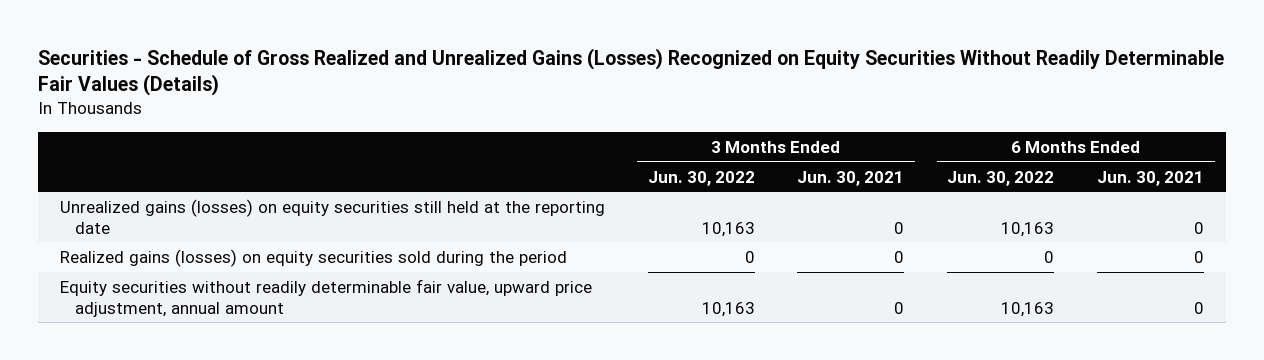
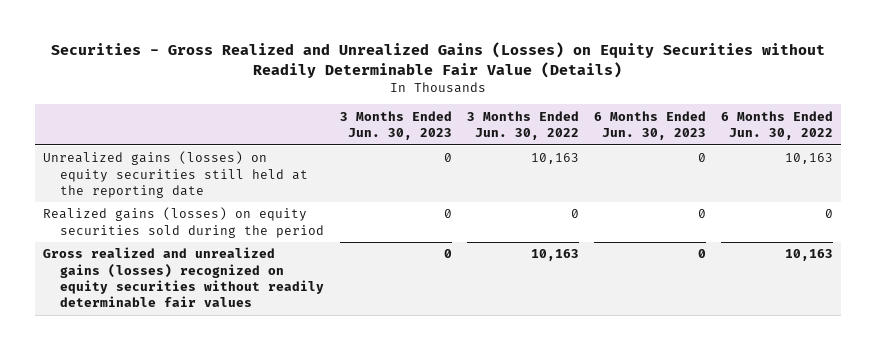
- Securities - Schedule of Gross Realized and Unrealized Gains (Losses) Recognized on Equity Securities Without Readily Determinable Fair Values (Details)
+ Securities - Gross Realized and Unrealized Gains (Losses) on Equity Securities without Readily Determinable Fair Value (Details)
- | 3 Months Ended Jun. 30, 2022 | 3 Months Ended Jun. 30, 2021 | 6 Months Ended Jun. 30, 2022 | 6 Months Ended Jun. 30, 2021
+ | 3 Months Ended Jun. 30, 2023 | 3 Months Ended Jun. 30, 2022 | 6 Months Ended Jun. 30, 2023 | 6 Months Ended Jun. 30, 2022
- Equity securities without readily determinable fair value, upward price adjustment, annual amount | 10,163 | 0 | 10,163 | 0
+ Gross realized and unrealized gains (losses) recognized on equity securities without readily determinable fair values | 0 | 10,163 | 0 | 10,163

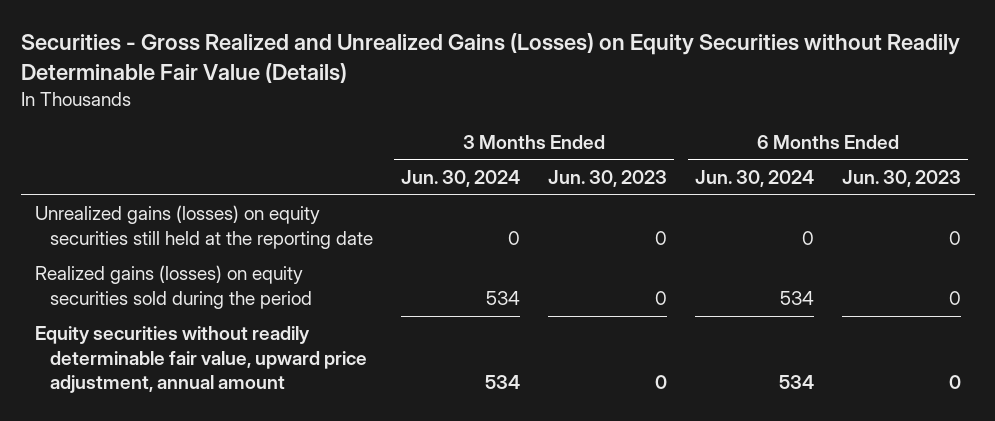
- | 3 Months Ended Jun. 30, 2023 | 3 Months Ended Jun. 30, 2022 | 6 Months Ended Jun. 30, 2023 | 6 Months Ended Jun. 30, 2022
+ | 3 Months Ended Jun. 30, 2024 | 3 Months Ended Jun. 30, 2023 | 6 Months Ended Jun. 30, 2024 | 6 Months Ended Jun. 30, 2023
- Gross realized and unrealized gains (losses) recognized on equity securities without readily determinable fair values | 0 | 10,163 | 0 | 10,163
+ Equity securities without readily determinable fair value, upward price adjustment, annual amount | 534 | 0 | 534 | 0

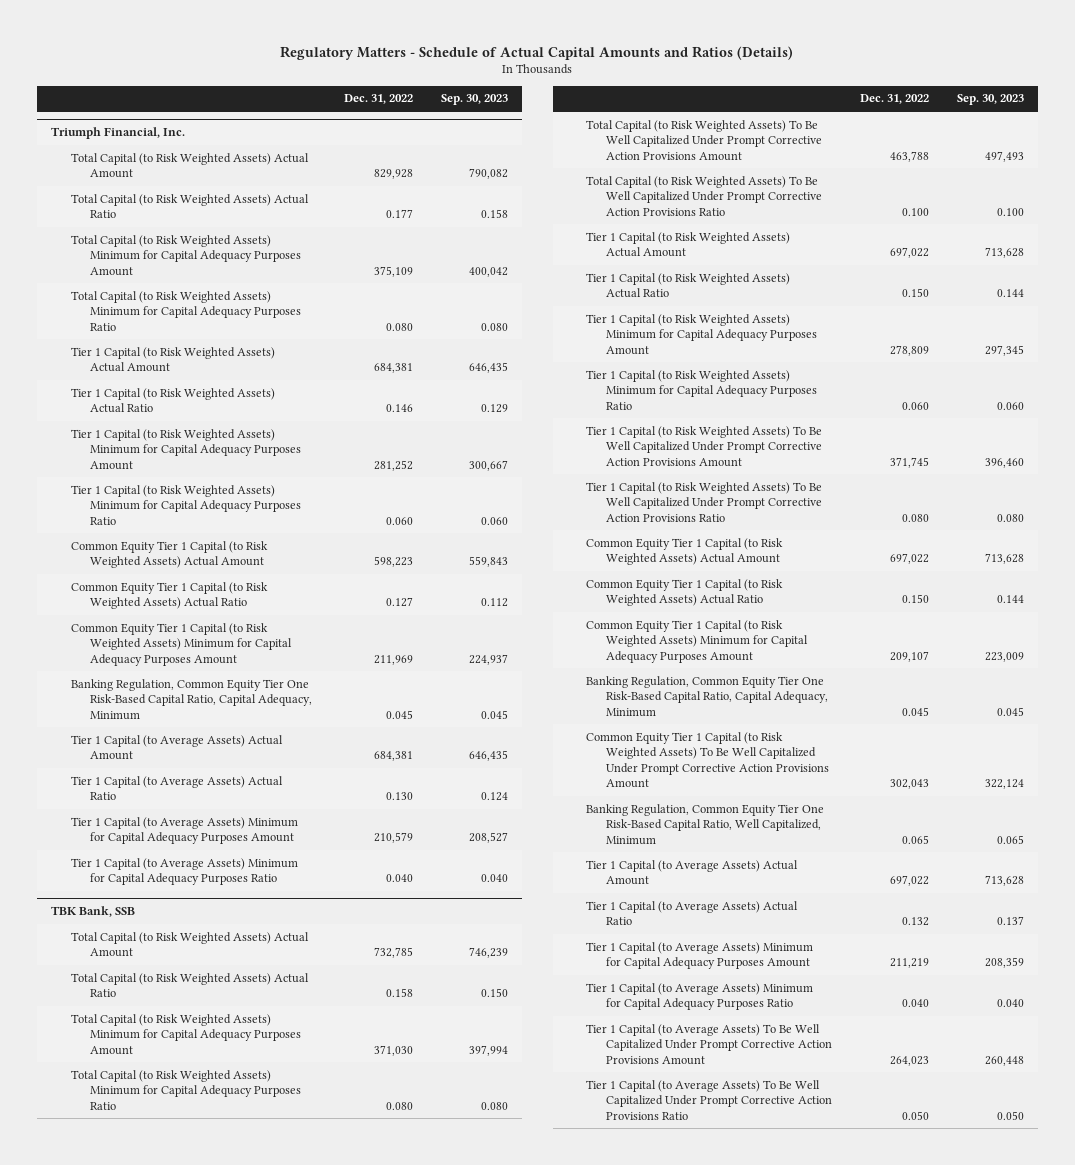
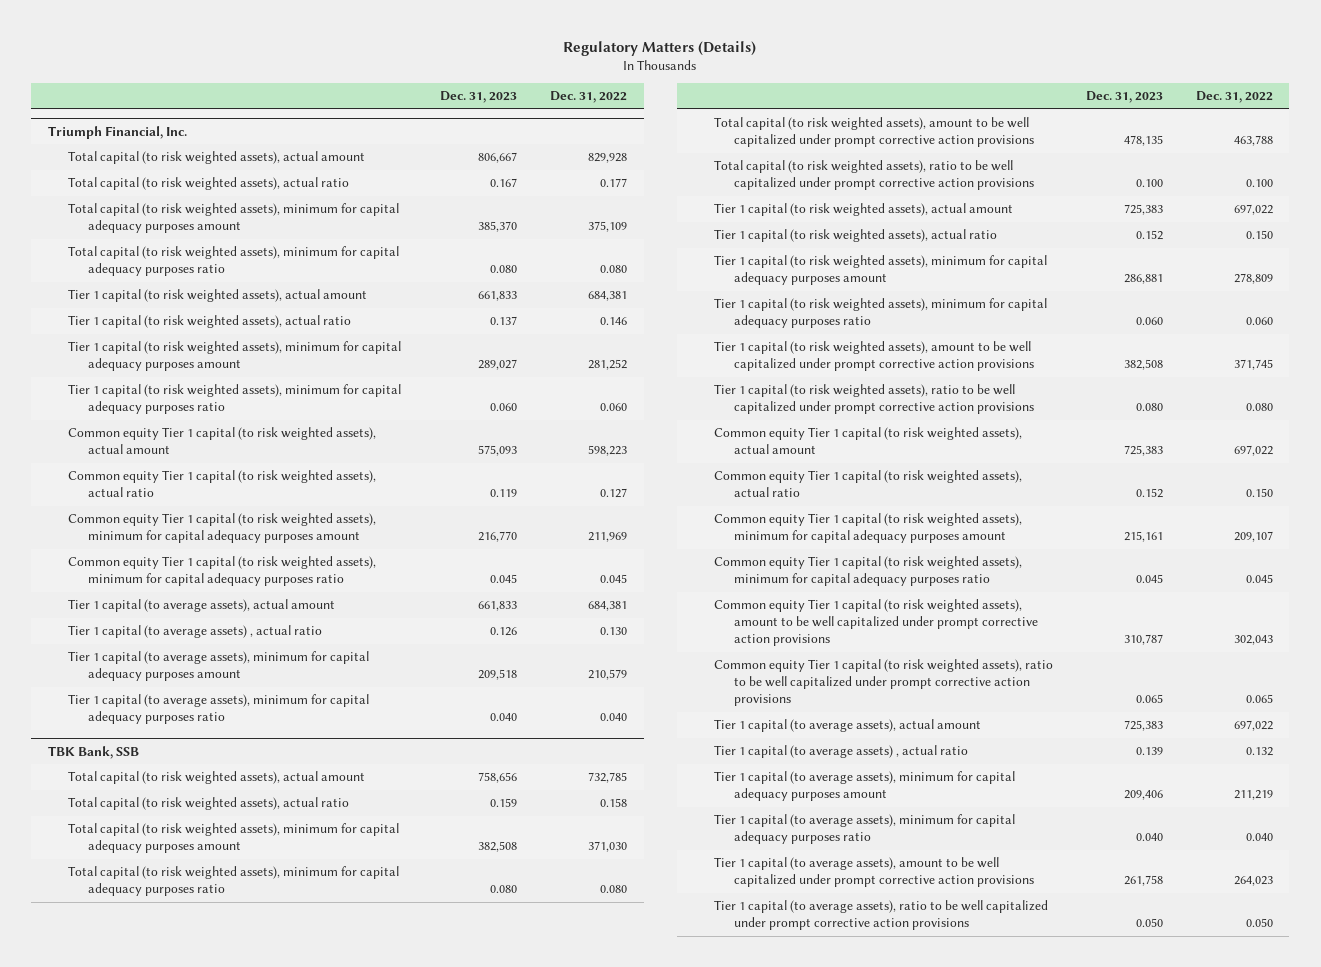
- Regulatory Matters - Schedule of Actual Capital Amounts and Ratios (Details)
+ Regulatory Matters (Details)
- | Dec. 31, 2022 | Sep. 30, 2023
+ | Dec. 31, 2023 | Dec. 31, 2022
@ Triumph Financial, Inc.
- Total Capital (to Risk Weighted Assets) Actual Amount | 829,928 | 790,082
- Total Capital (to Risk Weighted Assets) Actual Ratio | 0.177 | 0.158
- Total Capital (to Risk Weighted Assets) Minimum for Capital Adequacy Purposes Amount | 375,109 | 400,042
- Total Capital (to Risk Weighted Assets) Minimum for Capital Adequacy Purposes Ratio | 0.080 | 0.080
- Tier 1 Capital (to Risk Weighted Assets) Actual Amount | 684,381 | 646,435
- Tier 1 Capital (to Risk Weighted Assets) Actual Ratio | 0.146 | 0.129
- Tier 1 Capital (to Risk Weighted Assets) Minimum for Capital Adequacy Purposes Amount | 281,252 | 300,667
- Tier 1 Capital (to Risk Weighted Assets) Minimum for Capital Adequacy Purposes Ratio | 0.060 | 0.060
- Common Equity Tier 1 Capital (to Risk Weighted Assets) Actual Amount | 598,223 | 559,843
- Common Equity Tier 1 Capital (to Risk Weighted Assets) Actual Ratio | 0.127 | 0.112
- Common Equity Tier 1 Capital (to Risk Weighted Assets) Minimum for Capital Adequacy Purposes Amount | 211,969 | 224,937
- Banking Regulation, Common Equity Tier One Risk-Based Capital Ratio, Capital Adequacy, Minimum | 0.045 | 0.045
- Tier 1 Capital (to Average Assets) Actual Amount | 684,381 | 646,435
- Tier 1 Capital (to Average Assets) Actual Ratio | 0.130 | 0.124
- Tier 1 Capital (to Average Assets) Minimum for Capital Adequacy Purposes Amount | 210,579 | 208,527
- Tier 1 Capital (to Average Assets) Minimum for Capital Adequacy Purposes Ratio | 0.040 | 0.040
+ Total capital (to risk weighted assets), actual amount | 806,667 | 829,928
+ Total capital (to risk weighted assets), actual ratio | 0.167 | 0.177
+ Total capital (to risk weighted assets), minimum for capital adequacy purposes amount | 385,370 | 375,109
+ Total capital (to risk weighted assets), minimum for capital adequacy purposes ratio | 0.080 | 0.080
+ Tier 1 capital (to risk weighted assets), actual amount | 661,833 | 684,381
+ Tier 1 capital (to risk weighted assets), actual ratio | 0.137 | 0.146
+ Tier 1 capital (to risk weighted assets), minimum for capital adequacy purposes amount | 289,027 | 281,252
+ Tier 1 capital (to risk weighted assets), minimum for capital adequacy purposes ratio | 0.060 | 0.060
+ Common equity Tier 1 capital (to risk weighted assets), actual amount | 575,093 | 598,223
+ Common equity Tier 1 capital (to risk weighted assets), actual ratio | 0.119 | 0.127
+ Common equity Tier 1 capital (to risk weighted assets), minimum for capital adequacy purposes amount | 216,770 | 211,969
+ Common equity Tier 1 capital (to risk weighted assets), minimum for capital adequacy purposes ratio | 0.045 | 0.045
+ Tier 1 capital (to average assets), actual amount | 661,833 | 684,381
+ Tier 1 capital (to average assets) , actual ratio | 0.126 | 0.130
+ Tier 1 capital (to average assets), minimum for capital adequacy purposes amount | 209,518 | 210,579
+ Tier 1 capital (to average assets), minimum for capital adequacy purposes ratio | 0.040 | 0.040
@ TBK Bank, SSB
- Total Capital (to Risk Weighted Assets) Actual Amount | 732,785 | 746,239
- Total Capital (to Risk Weighted Assets) Actual Ratio | 0.158 | 0.150
- Total Capital (to Risk Weighted Assets) Minimum for Capital Adequacy Purposes Amount | 371,030 | 397,994
- Total Capital (to Risk Weighted Assets) Minimum for Capital Adequacy Purposes Ratio | 0.080 | 0.080
- Total Capital (to Risk Weighted Assets) To Be Well Capitalized Under Prompt Corrective Action Provisions Amount | 463,788 | 497,493
- Total Capital (to Risk Weighted Assets) To Be Well Capitalized Under Prompt Corrective Action Provisions Ratio | 0.100 | 0.100
- Tier 1 Capital (to Risk Weighted Assets) Actual Amount | 697,022 | 713,628
- Tier 1 Capital (to Risk Weighted Assets) Actual Ratio | 0.150 | 0.144
- Tier 1 Capital (to Risk Weighted Assets) Minimum for Capital Adequacy Purposes Amount | 278,809 | 297,345
- Tier 1 Capital (to Risk Weighted Assets) Minimum for Capital Adequacy Purposes Ratio | 0.060 | 0.060
- Tier 1 Capital (to Risk Weighted Assets) To Be Well Capitalized Under Prompt Corrective Action Provisions Amount | 371,745 | 396,460
- Tier 1 Capital (to Risk Weighted Assets) To Be Well Capitalized Under Prompt Corrective Action Provisions Ratio | 0.080 | 0.080
- Common Equity Tier 1 Capital (to Risk Weighted Assets) Actual Amount | 697,022 | 713,628
- Common Equity Tier 1 Capital (to Risk Weighted Assets) Actual Ratio | 0.150 | 0.144
- Common Equity Tier 1 Capital (to Risk Weighted Assets) Minimum for Capital Adequacy Purposes Amount | 209,107 | 223,009
- Banking Regulation, Common Equity Tier One Risk-Based Capital Ratio, Capital Adequacy, Minimum | 0.045 | 0.045
- Common Equity Tier 1 Capital (to Risk Weighted Assets) To Be Well Capitalized Under Prompt Corrective Action Provisions Amount | 302,043 | 322,124
- Banking Regulation, Common Equity Tier One Risk-Based Capital Ratio, Well Capitalized, Minimum | 0.065 | 0.065
- Tier 1 Capital (to Average Assets) Actual Amount | 697,022 | 713,628
- Tier 1 Capital (to Average Assets) Actual Ratio | 0.132 | 0.137
- Tier 1 Capital (to Average Assets) Minimum for Capital Adequacy Purposes Amount | 211,219 | 208,359
- Tier 1 Capital (to Average Assets) Minimum for Capital Adequacy Purposes Ratio | 0.040 | 0.040
- Tier 1 Capital (to Average Assets) To Be Well Capitalized Under Prompt Corrective Action Provisions Amount | 264,023 | 260,448
- Tier 1 Capital (to Average Assets) To Be Well Capitalized Under Prompt Corrective Action Provisions Ratio | 0.050 | 0.050
+ Total capital (to risk weighted assets), actual amount | 758,656 | 732,785
+ Total capital (to risk weighted assets), actual ratio | 0.159 | 0.158
+ Total capital (to risk weighted assets), minimum for capital adequacy purposes amount | 382,508 | 371,030
+ Total capital (to risk weighted assets), minimum for capital adequacy purposes ratio | 0.080 | 0.080
+ Total capital (to risk weighted assets), amount to be well capitalized under prompt corrective action provisions | 478,135 | 463,788
+ Total capital (to risk weighted assets), ratio to be well capitalized under prompt corrective action provisions | 0.100 | 0.100
+ Tier 1 capital (to risk weighted assets), actual amount | 725,383 | 697,022
+ Tier 1 capital (to risk weighted assets), actual ratio | 0.152 | 0.150
+ Tier 1 capital (to risk weighted assets), minimum for capital adequacy purposes amount | 286,881 | 278,809
+ Tier 1 capital (to risk weighted assets), minimum for capital adequacy purposes ratio | 0.060 | 0.060
+ Tier 1 capital (to risk weighted assets), amount to be well capitalized under prompt corrective action provisions | 382,508 | 371,745
+ Tier 1 capital (to risk weighted assets), ratio to be well capitalized under prompt corrective action provisions | 0.080 | 0.080
+ Common equity Tier 1 capital (to risk weighted assets), actual amount | 725,383 | 697,022
+ Common equity Tier 1 capital (to risk weighted assets), actual ratio | 0.152 | 0.150
+ Common equity Tier 1 capital (to risk weighted assets), minimum for capital adequacy purposes amount | 215,161 | 209,107
+ Common equity Tier 1 capital (to risk weighted assets), minimum for capital adequacy purposes ratio | 0.045 | 0.045
+ Common equity Tier 1 capital (to risk weighted assets), amount to be well capitalized under prompt corrective action provisions | 310,787 | 302,043
+ Common equity Tier 1 capital (to risk weighted assets), ratio to be well capitalized under prompt corrective action provisions | 0.065 | 0.065
+ Tier 1 capital (to average assets), actual amount | 725,383 | 697,022
+ Tier 1 capital (to average assets) , actual ratio | 0.139 | 0.132
+ Tier 1 capital (to average assets), minimum for capital adequacy purposes amount | 209,406 | 211,219
+ Tier 1 capital (to average assets), minimum for capital adequacy purposes ratio | 0.040 | 0.040
+ Tier 1 capital (to average assets), amount to be well capitalized under prompt corrective action provisions | 261,758 | 264,023
+ Tier 1 capital (to average assets), ratio to be well capitalized under prompt corrective action provisions | 0.050 | 0.050

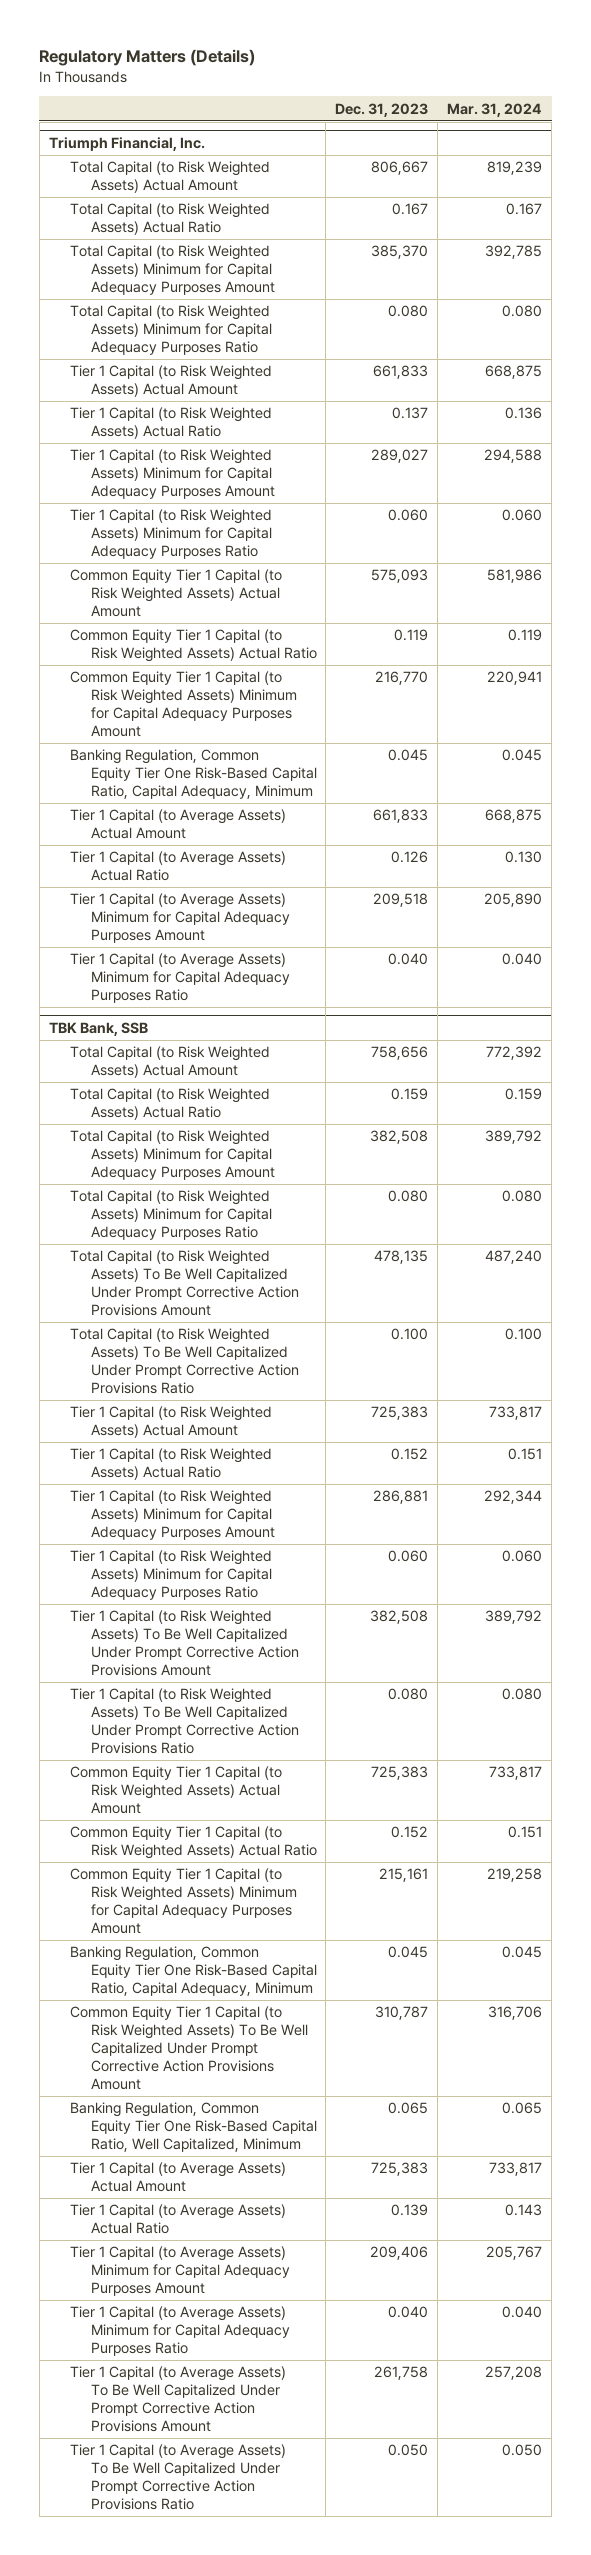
- | Dec. 31, 2023 | Dec. 31, 2022
+ | Dec. 31, 2023 | Mar. 31, 2024
@ Triumph Financial, Inc.
- Total capital (to risk weighted assets), actual amount | 806,667 | 829,928
- Total capital (to risk weighted assets), actual ratio | 0.167 | 0.177
- Total capital (to risk weighted assets), minimum for capital adequacy purposes amount | 385,370 | 375,109
- Total capital (to risk weighted assets), minimum for capital adequacy purposes ratio | 0.080 | 0.080
- Tier 1 capital (to risk weighted assets), actual amount | 661,833 | 684,381
- Tier 1 capital (to risk weighted assets), actual ratio | 0.137 | 0.146
- Tier 1 capital (to risk weighted assets), minimum for capital adequacy purposes amount | 289,027 | 281,252
- Tier 1 capital (to risk weighted assets), minimum for capital adequacy purposes ratio | 0.060 | 0.060
- Common equity Tier 1 capital (to risk weighted assets), actual amount | 575,093 | 598,223
- Common equity Tier 1 capital (to risk weighted assets), actual ratio | 0.119 | 0.127
- Common equity Tier 1 capital (to risk weighted assets), minimum for capital adequacy purposes amount | 216,770 | 211,969
- Common equity Tier 1 capital (to risk weighted assets), minimum for capital adequacy purposes ratio | 0.045 | 0.045
- Tier 1 capital (to average assets), actual amount | 661,833 | 684,381
- Tier 1 capital (to average assets) , actual ratio | 0.126 | 0.130
- Tier 1 capital (to average assets), minimum for capital adequacy purposes amount | 209,518 | 210,579
- Tier 1 capital (to average assets), minimum for capital adequacy purposes ratio | 0.040 | 0.040
+ Total Capital (to Risk Weighted Assets) Actual Amount | 806,667 | 819,239
+ Total Capital (to Risk Weighted Assets) Actual Ratio | 0.167 | 0.167
+ Total Capital (to Risk Weighted Assets) Minimum for Capital Adequacy Purposes Amount | 385,370 | 392,785
+ Total Capital (to Risk Weighted Assets) Minimum for Capital Adequacy Purposes Ratio | 0.080 | 0.080
+ Tier 1 Capital (to Risk Weighted Assets) Actual Amount | 661,833 | 668,875
+ Tier 1 Capital (to Risk Weighted Assets) Actual Ratio | 0.137 | 0.136
+ Tier 1 Capital (to Risk Weighted Assets) Minimum for Capital Adequacy Purposes Amount | 289,027 | 294,588
+ Tier 1 Capital (to Risk Weighted Assets) Minimum for Capital Adequacy Purposes Ratio | 0.060 | 0.060
+ Common Equity Tier 1 Capital (to Risk Weighted Assets) Actual Amount | 575,093 | 581,986
+ Common Equity Tier 1 Capital (to Risk Weighted Assets) Actual Ratio | 0.119 | 0.119
+ Common Equity Tier 1 Capital (to Risk Weighted Assets) Minimum for Capital Adequacy Purposes Amount | 216,770 | 220,941
+ Banking Regulation, Common Equity Tier One Risk-Based Capital Ratio, Capital Adequacy, Minimum | 0.045 | 0.045
+ Tier 1 Capital (to Average Assets) Actual Amount | 661,833 | 668,875
+ Tier 1 Capital (to Average Assets) Actual Ratio | 0.126 | 0.130
+ Tier 1 Capital (to Average Assets) Minimum for Capital Adequacy Purposes Amount | 209,518 | 205,890
+ Tier 1 Capital (to Average Assets) Minimum for Capital Adequacy Purposes Ratio | 0.040 | 0.040
@ TBK Bank, SSB
- Total capital (to risk weighted assets), actual amount | 758,656 | 732,785
- Total capital (to risk weighted assets), actual ratio | 0.159 | 0.158
- Total capital (to risk weighted assets), minimum for capital adequacy purposes amount | 382,508 | 371,030
- Total capital (to risk weighted assets), minimum for capital adequacy purposes ratio | 0.080 | 0.080
- Total capital (to risk weighted assets), amount to be well capitalized under prompt corrective action provisions | 478,135 | 463,788
- Total capital (to risk weighted assets), ratio to be well capitalized under prompt corrective action provisions | 0.100 | 0.100
- Tier 1 capital (to risk weighted assets), actual amount | 725,383 | 697,022
- Tier 1 capital (to risk weighted assets), actual ratio | 0.152 | 0.150
- Tier 1 capital (to risk weighted assets), minimum for capital adequacy purposes amount | 286,881 | 278,809
- Tier 1 capital (to risk weighted assets), minimum for capital adequacy purposes ratio | 0.060 | 0.060
- Tier 1 capital (to risk weighted assets), amount to be well capitalized under prompt corrective action provisions | 382,508 | 371,745
- Tier 1 capital (to risk weighted assets), ratio to be well capitalized under prompt corrective action provisions | 0.080 | 0.080
- Common equity Tier 1 capital (to risk weighted assets), actual amount | 725,383 | 697,022
- Common equity Tier 1 capital (to risk weighted assets), actual ratio | 0.152 | 0.150
- Common equity Tier 1 capital (to risk weighted assets), minimum for capital adequacy purposes amount | 215,161 | 209,107
- Common equity Tier 1 capital (to risk weighted assets), minimum for capital adequacy purposes ratio | 0.045 | 0.045
- Common equity Tier 1 capital (to risk weighted assets), amount to be well capitalized under prompt corrective action provisions | 310,787 | 302,043
- Common equity Tier 1 capital (to risk weighted assets), ratio to be well capitalized under prompt corrective action provisions | 0.065 | 0.065
- Tier 1 capital (to average assets), actual amount | 725,383 | 697,022
- Tier 1 capital (to average assets) , actual ratio | 0.139 | 0.132
- Tier 1 capital (to average assets), minimum for capital adequacy purposes amount | 209,406 | 211,219
- Tier 1 capital (to average assets), minimum for capital adequacy purposes ratio | 0.040 | 0.040
- Tier 1 capital (to average assets), amount to be well capitalized under prompt corrective action provisions | 261,758 | 264,023
- Tier 1 capital (to average assets), ratio to be well capitalized under prompt corrective action provisions | 0.050 | 0.050
+ Total Capital (to Risk Weighted Assets) Actual Amount | 758,656 | 772,392
+ Total Capital (to Risk Weighted Assets) Actual Ratio | 0.159 | 0.159
+ Total Capital (to Risk Weighted Assets) Minimum for Capital Adequacy Purposes Amount | 382,508 | 389,792
+ Total Capital (to Risk Weighted Assets) Minimum for Capital Adequacy Purposes Ratio | 0.080 | 0.080
+ Total Capital (to Risk Weighted Assets) To Be Well Capitalized Under Prompt Corrective Action Provisions Amount | 478,135 | 487,240
+ Total Capital (to Risk Weighted Assets) To Be Well Capitalized Under Prompt Corrective Action Provisions Ratio | 0.100 | 0.100
+ Tier 1 Capital (to Risk Weighted Assets) Actual Amount | 725,383 | 733,817
+ Tier 1 Capital (to Risk Weighted Assets) Actual Ratio | 0.152 | 0.151
+ Tier 1 Capital (to Risk Weighted Assets) Minimum for Capital Adequacy Purposes Amount | 286,881 | 292,344
+ Tier 1 Capital (to Risk Weighted Assets) Minimum for Capital Adequacy Purposes Ratio | 0.060 | 0.060
+ Tier 1 Capital (to Risk Weighted Assets) To Be Well Capitalized Under Prompt Corrective Action Provisions Amount | 382,508 | 389,792
+ Tier 1 Capital (to Risk Weighted Assets) To Be Well Capitalized Under Prompt Corrective Action Provisions Ratio | 0.080 | 0.080
+ Common Equity Tier 1 Capital (to Risk Weighted Assets) Actual Amount | 725,383 | 733,817
+ Common Equity Tier 1 Capital (to Risk Weighted Assets) Actual Ratio | 0.152 | 0.151
+ Common Equity Tier 1 Capital (to Risk Weighted Assets) Minimum for Capital Adequacy Purposes Amount | 215,161 | 219,258
+ Banking Regulation, Common Equity Tier One Risk-Based Capital Ratio, Capital Adequacy, Minimum | 0.045 | 0.045
+ Common Equity Tier 1 Capital (to Risk Weighted Assets) To Be Well Capitalized Under Prompt Corrective Action Provisions Amount | 310,787 | 316,706
+ Banking Regulation, Common Equity Tier One Risk-Based Capital Ratio, Well Capitalized, Minimum | 0.065 | 0.065
+ Tier 1 Capital (to Average Assets) Actual Amount | 725,383 | 733,817
+ Tier 1 Capital (to Average Assets) Actual Ratio | 0.139 | 0.143
+ Tier 1 Capital (to Average Assets) Minimum for Capital Adequacy Purposes Amount | 209,406 | 205,767
+ Tier 1 Capital (to Average Assets) Minimum for Capital Adequacy Purposes Ratio | 0.040 | 0.040
+ Tier 1 Capital (to Average Assets) To Be Well Capitalized Under Prompt Corrective Action Provisions Amount | 261,758 | 257,208
+ Tier 1 Capital (to Average Assets) To Be Well Capitalized Under Prompt Corrective Action Provisions Ratio | 0.050 | 0.050

